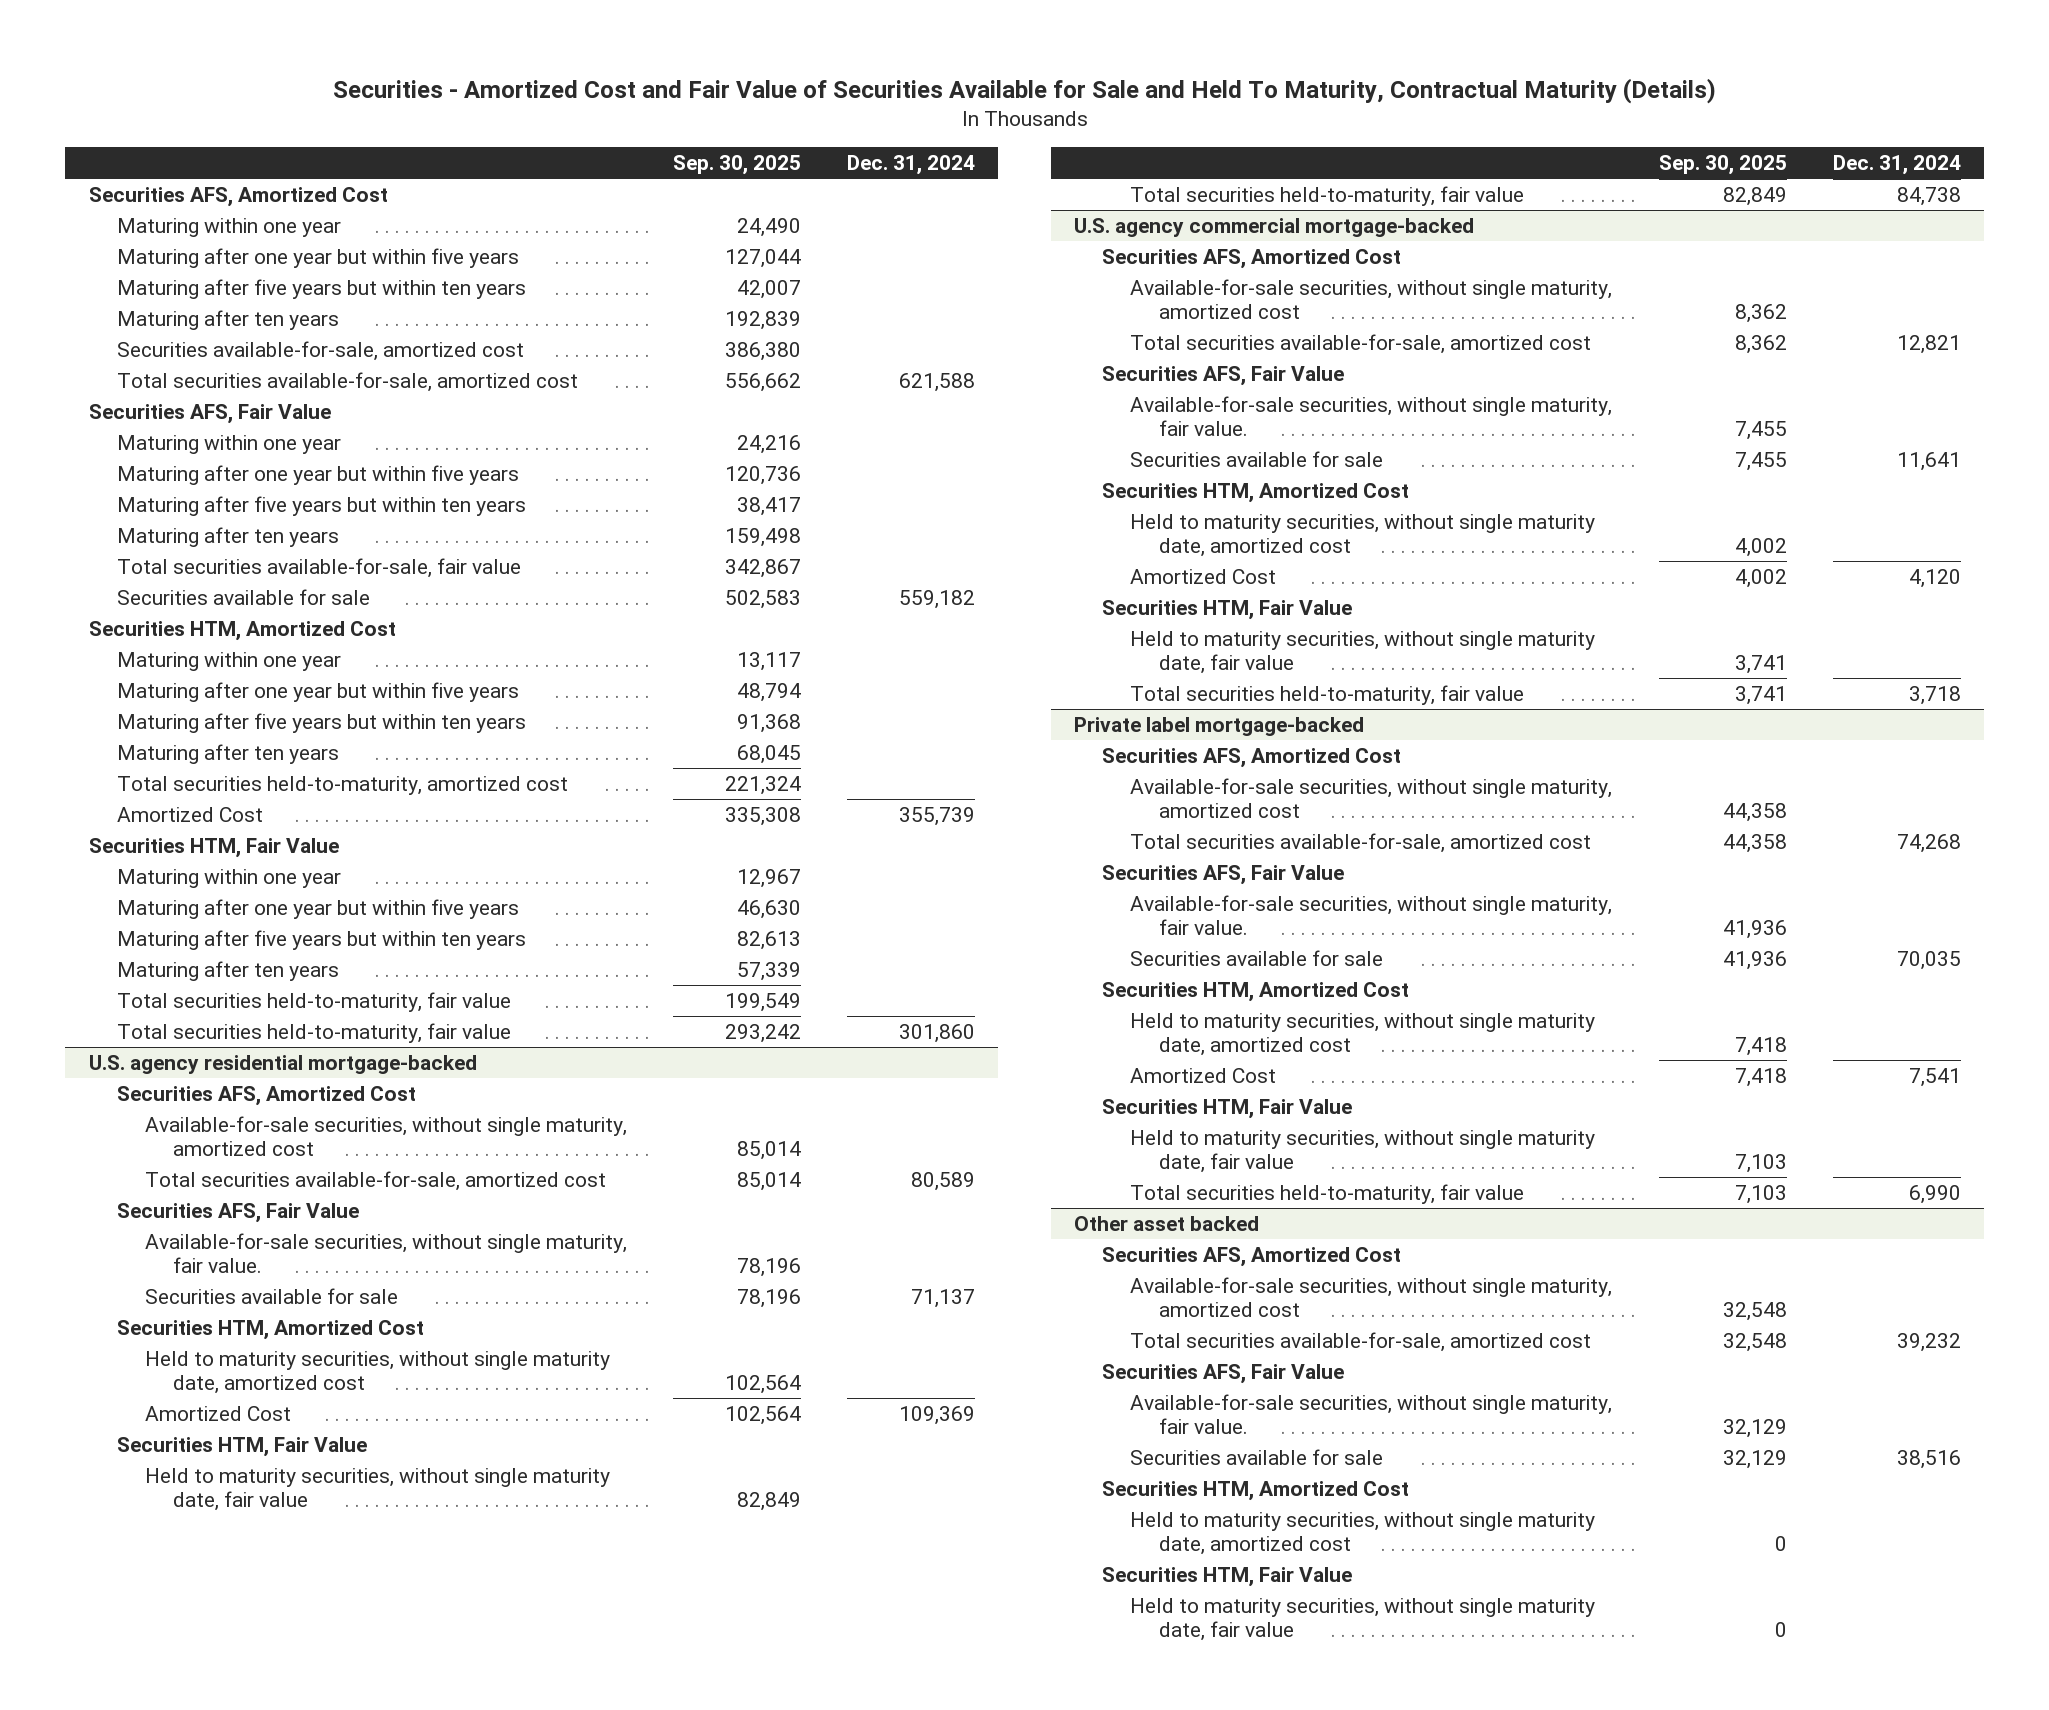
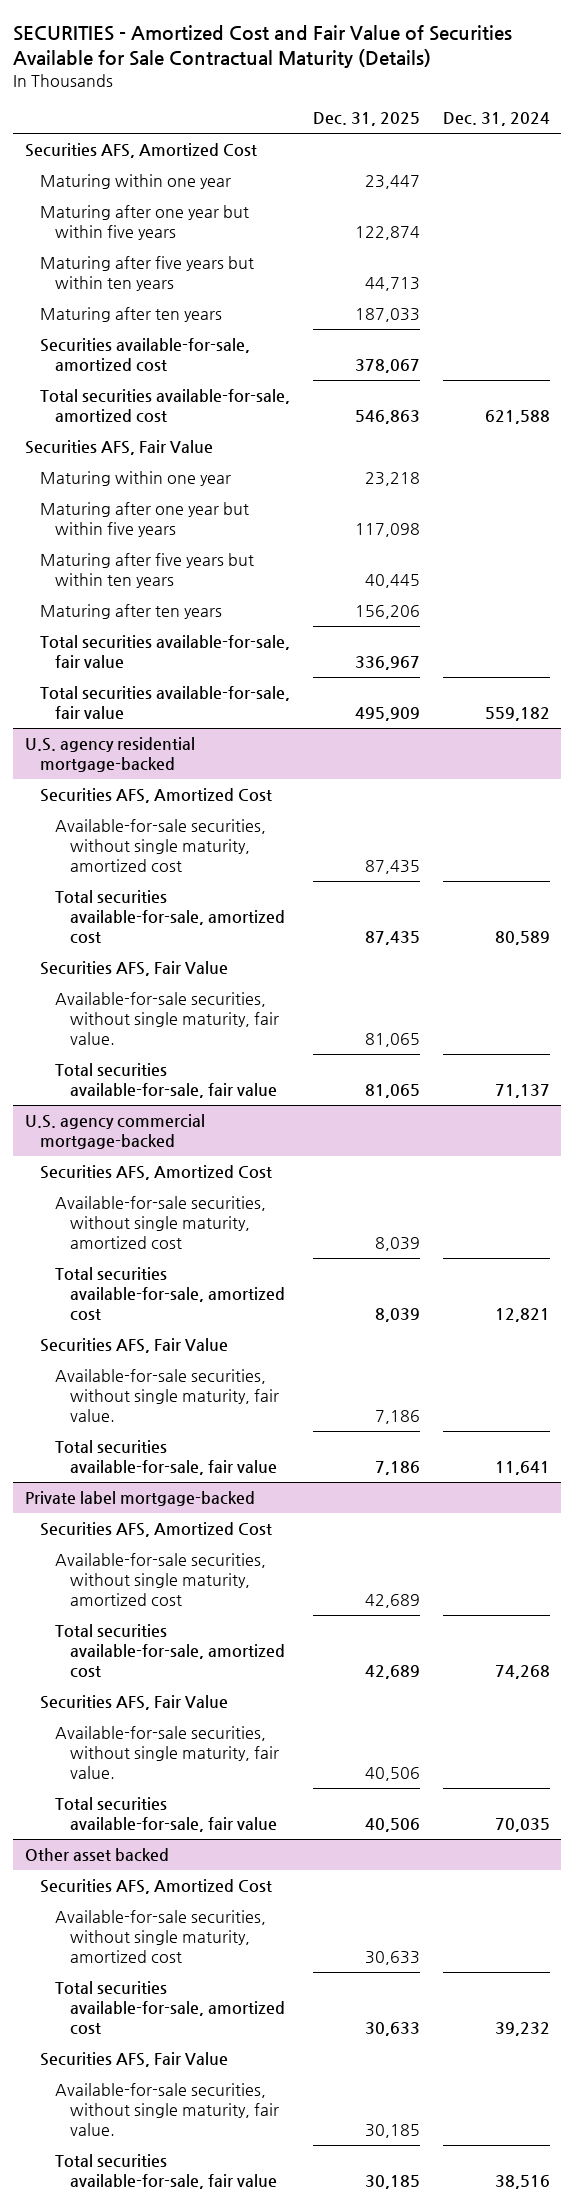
- Securities - Amortized Cost and Fair Value of Securities Available for Sale and Held To Maturity, Contractual Maturity (Details)
+ SECURITIES - Amortized Cost and Fair Value of Securities Available for Sale Contractual Maturity (Details)
- | Sep. 30, 2025 | Dec. 31, 2024
+ | Dec. 31, 2025 | Dec. 31, 2024
- Securities available for sale | 502,583 | 559,182
- Securities HTM, Amortized Cost
- Maturing within one year | 13,117 |
- Maturing after one year but within five years | 48,794 |
- Maturing after five years but within ten years | 91,368 |
- Maturing after ten years | 68,045 |
- Total securities held-to-maturity, amortized cost | 221,324 |
- Amortized Cost | 335,308 | 355,739
- Securities HTM, Fair Value
- Maturing within one year | 12,967 |
- Maturing after one year but within five years | 46,630 |
- Maturing after five years but within ten years | 82,613 |
- Maturing after ten years | 57,339 |
- Total securities held-to-maturity, fair value | 199,549 |
- Total securities held-to-maturity, fair value | 293,242 | 301,860
+ Total securities available-for-sale, fair value | 495,909 | 559,182
@ U.S. agency residential mortgage-backed
- Securities available for sale | 78,196 | 71,137
- Securities HTM, Amortized Cost
- Held to maturity securities, without single maturity date, amortized cost | 102,564 |
- Amortized Cost | 102,564 | 109,369
- Securities HTM, Fair Value
- Held to maturity securities, without single maturity date, fair value | 82,849 |
- Total securities held-to-maturity, fair value | 82,849 | 84,738
+ Total securities available-for-sale, fair value | 81,065 | 71,137
@ U.S. agency commercial mortgage-backed
- Securities available for sale | 7,455 | 11,641
- Securities HTM, Amortized Cost
- Held to maturity securities, without single maturity date, amortized cost | 4,002 |
- Amortized Cost | 4,002 | 4,120
- Securities HTM, Fair Value
- Held to maturity securities, without single maturity date, fair value | 3,741 |
- Total securities held-to-maturity, fair value | 3,741 | 3,718
+ Total securities available-for-sale, fair value | 7,186 | 11,641
@ Private label mortgage-backed
- Securities available for sale | 41,936 | 70,035
- Securities HTM, Amortized Cost
- Held to maturity securities, without single maturity date, amortized cost | 7,418 |
- Amortized Cost | 7,418 | 7,541
- Securities HTM, Fair Value
- Held to maturity securities, without single maturity date, fair value | 7,103 |
- Total securities held-to-maturity, fair value | 7,103 | 6,990
+ Total securities available-for-sale, fair value | 40,506 | 70,035
@ Other asset backed
- Securities available for sale | 32,129 | 38,516
- Securities HTM, Amortized Cost
- Held to maturity securities, without single maturity date, amortized cost | 0 |
- Securities HTM, Fair Value
- Held to maturity securities, without single maturity date, fair value | 0 |
+ Total securities available-for-sale, fair value | 30,185 | 38,516

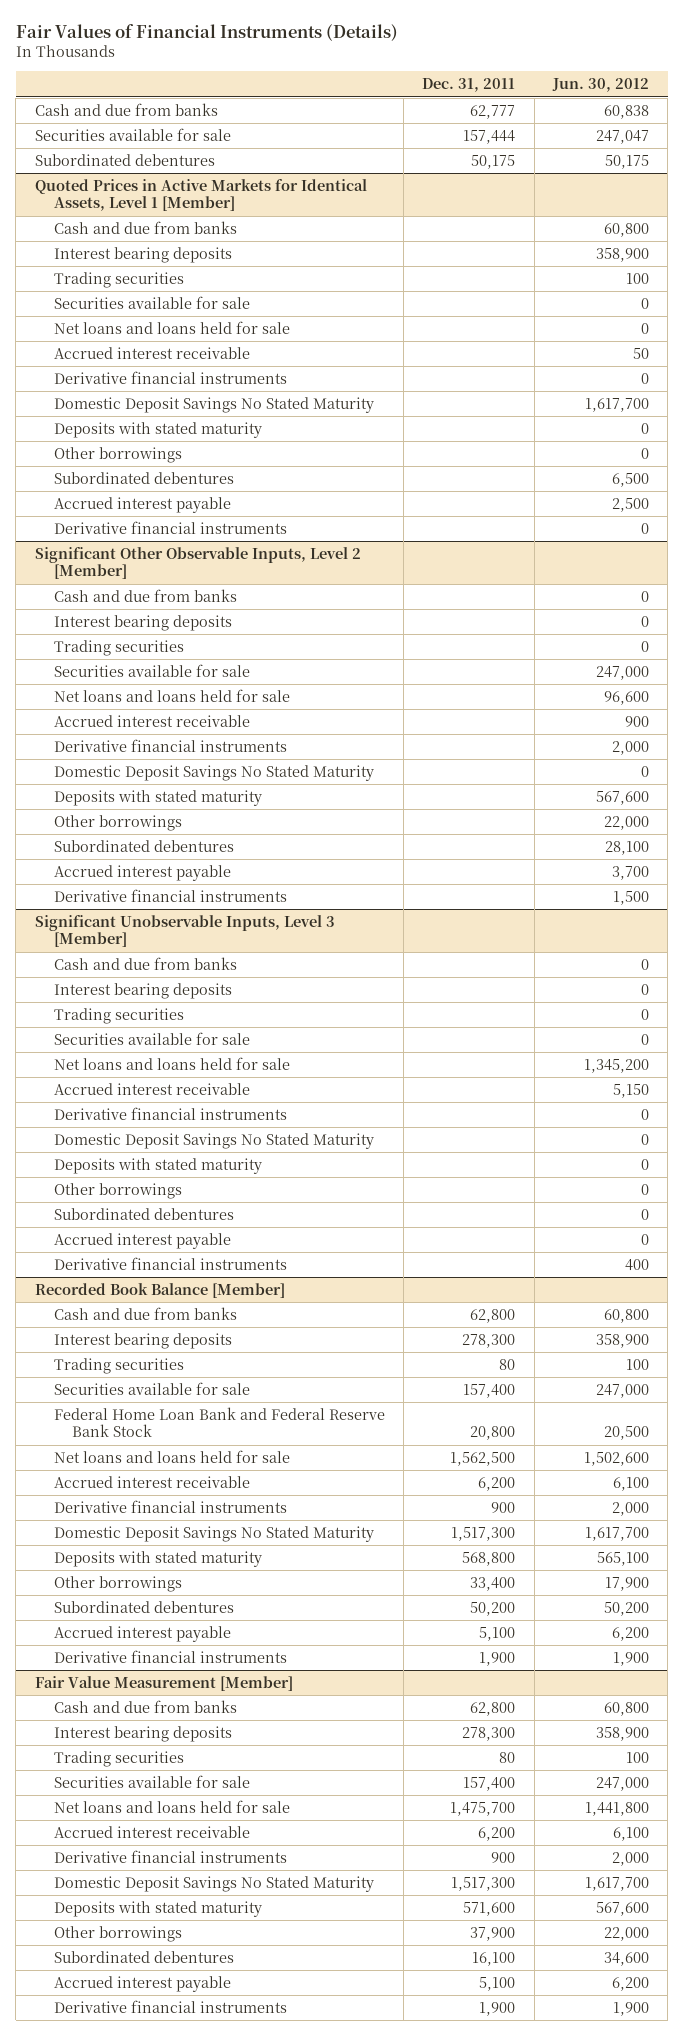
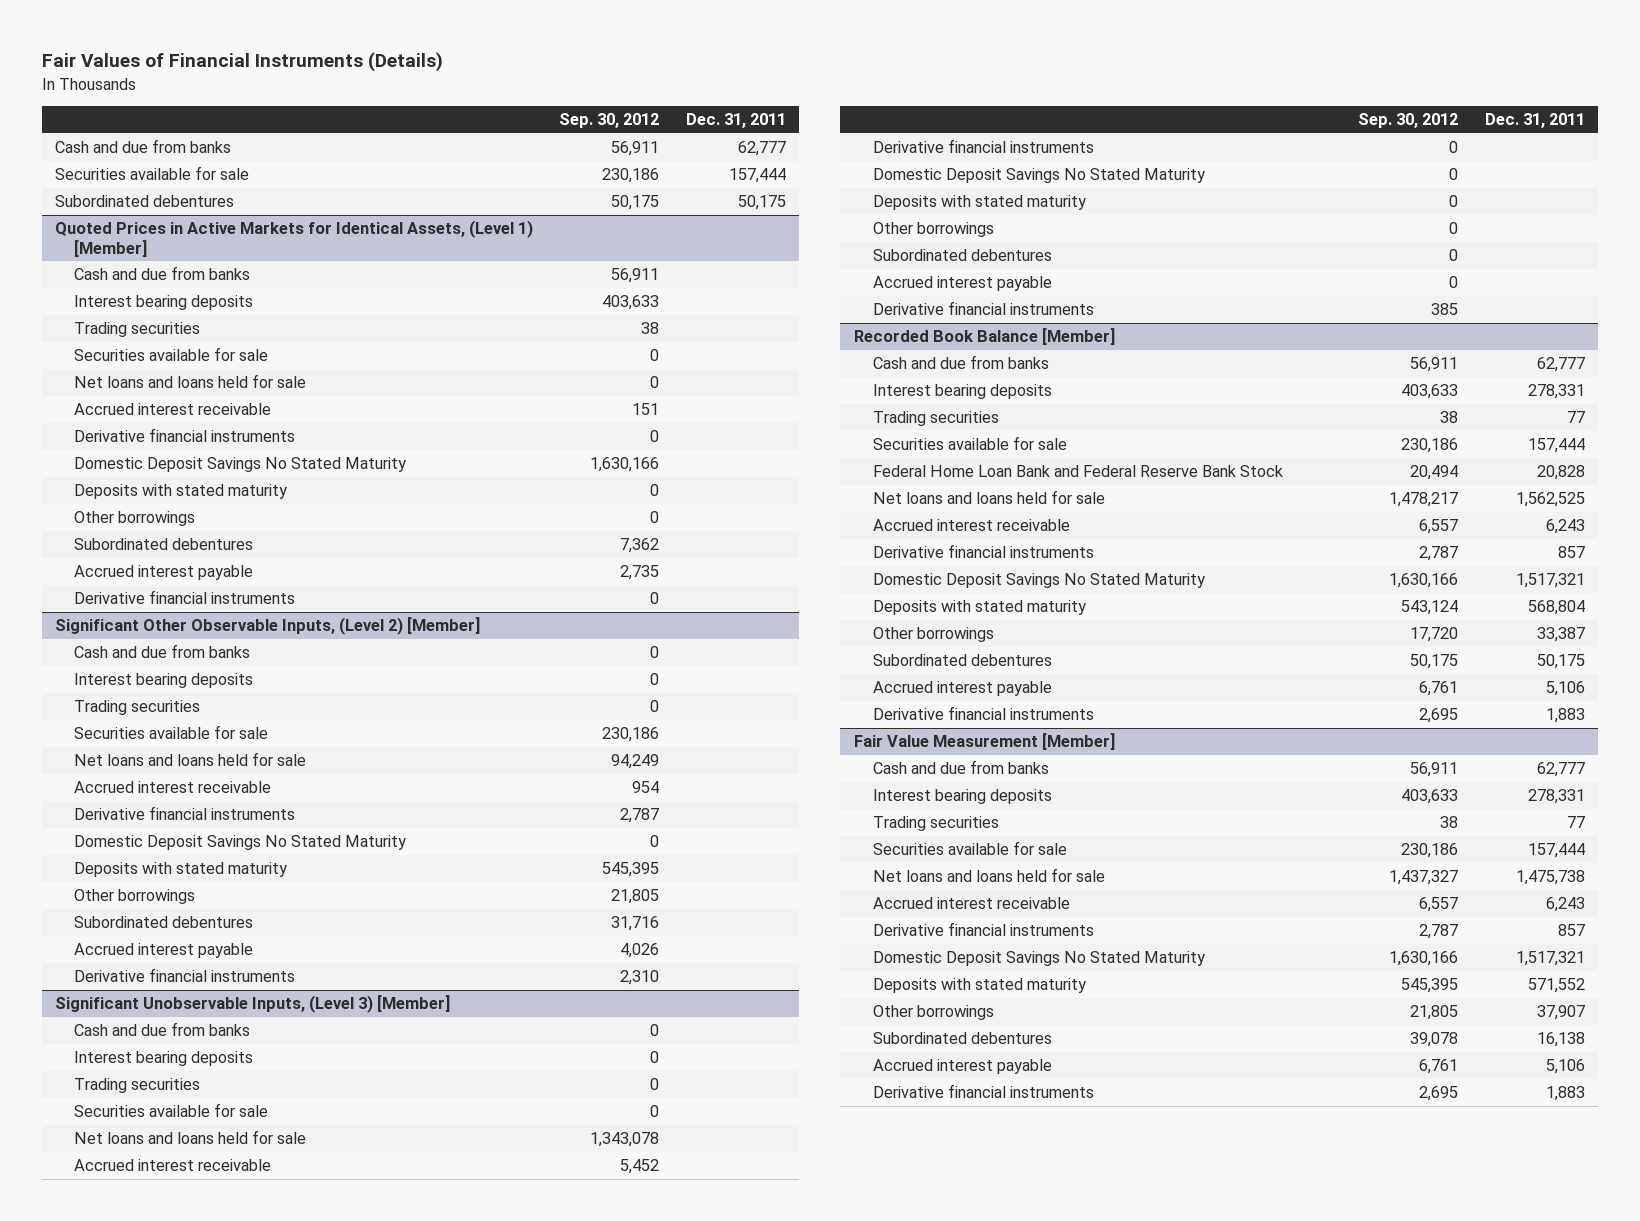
- | Dec. 31, 2011 | Jun. 30, 2012
+ | Sep. 30, 2012 | Dec. 31, 2011
- Quoted Prices in Active Markets for Identical Assets, Level 1 [Member]
+ Quoted Prices in Active Markets for Identical Assets, (Level 1) [Member]
- Significant Other Observable Inputs, Level 2 [Member]
+ Significant Other Observable Inputs, (Level 2) [Member]
- Significant Unobservable Inputs, Level 3 [Member]
+ Significant Unobservable Inputs, (Level 3) [Member]
@ Recorded Book Balance [Member]
- Cash and due from banks | 62,800 | 60,800
- Interest bearing deposits | 278,300 | 358,900
- Trading securities | 80 | 100
- Securities available for sale | 157,400 | 247,000
- Federal Home Loan Bank and Federal Reserve Bank Stock | 20,800 | 20,500
- Net loans and loans held for sale | 1,562,500 | 1,502,600
- Accrued interest receivable | 6,200 | 6,100
- Derivative financial instruments | 900 | 2,000
- Domestic Deposit Savings No Stated Maturity | 1,517,300 | 1,617,700
- Deposits with stated maturity | 568,800 | 565,100
- Other borrowings | 33,400 | 17,900
- Subordinated debentures | 50,200 | 50,200
- Accrued interest payable | 5,100 | 6,200
- Derivative financial instruments | 1,900 | 1,900
+ Cash and due from banks | 56,911 | 62,777
+ Interest bearing deposits | 403,633 | 278,331
+ Trading securities | 38 | 77
+ Securities available for sale | 230,186 | 157,444
+ Federal Home Loan Bank and Federal Reserve Bank Stock | 20,494 | 20,828
+ Net loans and loans held for sale | 1,478,217 | 1,562,525
+ Accrued interest receivable | 6,557 | 6,243
+ Derivative financial instruments | 2,787 | 857
+ Domestic Deposit Savings No Stated Maturity | 1,630,166 | 1,517,321
+ Deposits with stated maturity | 543,124 | 568,804
+ Other borrowings | 17,720 | 33,387
+ Subordinated debentures | 50,175 | 50,175
+ Accrued interest payable | 6,761 | 5,106
+ Derivative financial instruments | 2,695 | 1,883
@ Fair Value Measurement [Member]
- Cash and due from banks | 62,800 | 60,800
- Interest bearing deposits | 278,300 | 358,900
- Trading securities | 80 | 100
- Securities available for sale | 157,400 | 247,000
- Net loans and loans held for sale | 1,475,700 | 1,441,800
- Accrued interest receivable | 6,200 | 6,100
- Derivative financial instruments | 900 | 2,000
- Domestic Deposit Savings No Stated Maturity | 1,517,300 | 1,617,700
- Deposits with stated maturity | 571,600 | 567,600
- Other borrowings | 37,900 | 22,000
- Subordinated debentures | 16,100 | 34,600
- Accrued interest payable | 5,100 | 6,200
- Derivative financial instruments | 1,900 | 1,900
+ Cash and due from banks | 56,911 | 62,777
+ Interest bearing deposits | 403,633 | 278,331
+ Trading securities | 38 | 77
+ Securities available for sale | 230,186 | 157,444
+ Net loans and loans held for sale | 1,437,327 | 1,475,738
+ Accrued interest receivable | 6,557 | 6,243
+ Derivative financial instruments | 2,787 | 857
+ Domestic Deposit Savings No Stated Maturity | 1,630,166 | 1,517,321
+ Deposits with stated maturity | 545,395 | 571,552
+ Other borrowings | 21,805 | 37,907
+ Subordinated debentures | 39,078 | 16,138
+ Accrued interest payable | 6,761 | 5,106
+ Derivative financial instruments | 2,695 | 1,883

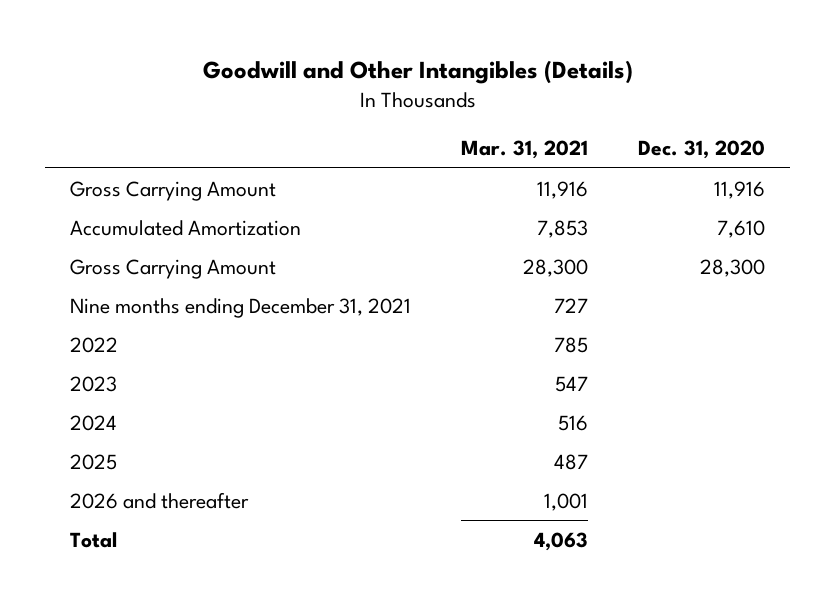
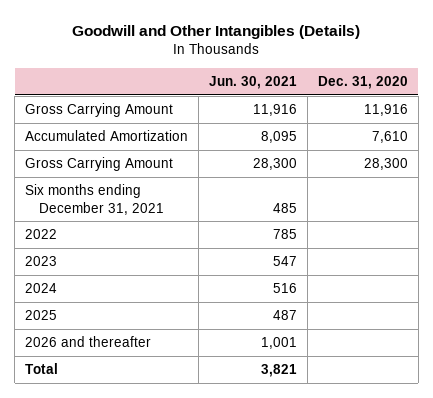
- | Mar. 31, 2021 | Dec. 31, 2020
+ | Jun. 30, 2021 | Dec. 31, 2020
- Nine months ending December 31, 2021 | 727 |
+ Six months ending December 31, 2021 | 485 |

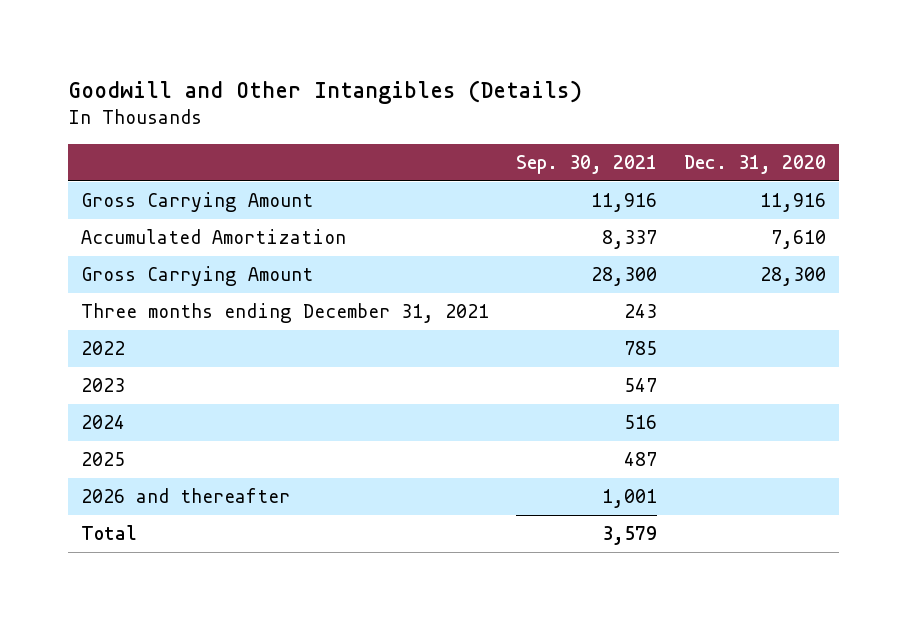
- | Jun. 30, 2021 | Dec. 31, 2020
+ | Sep. 30, 2021 | Dec. 31, 2020
- Six months ending December 31, 2021 | 485 |
+ Three months ending December 31, 2021 | 243 |

